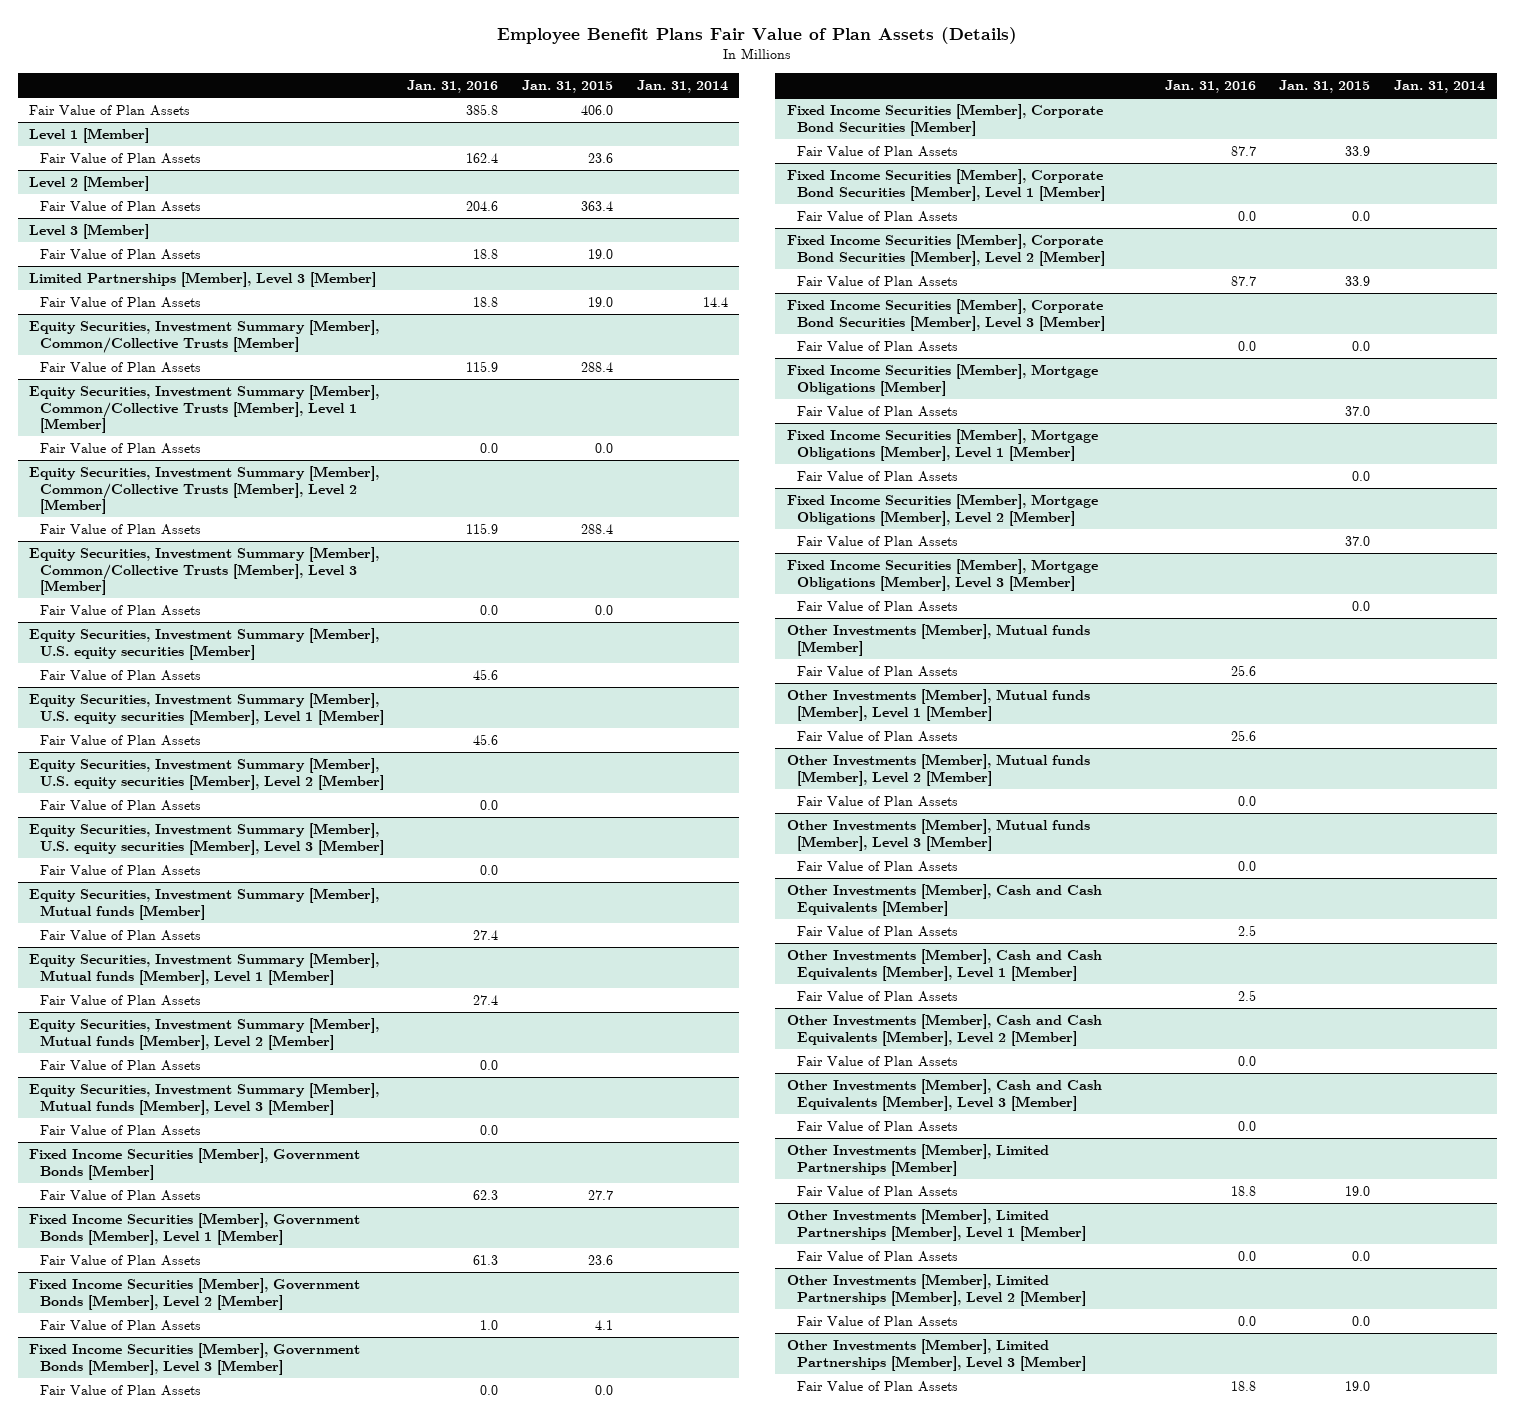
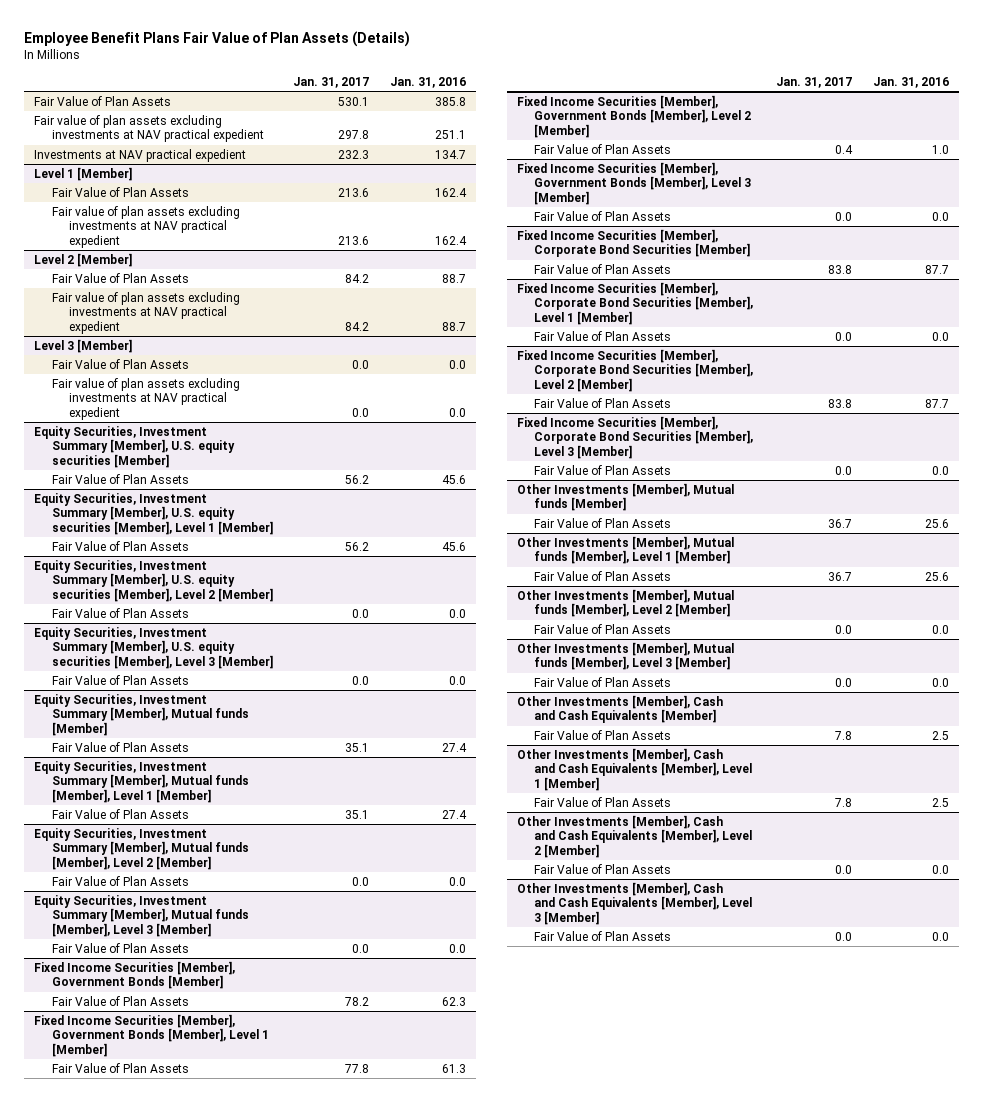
- | Jan. 31, 2016 | Jan. 31, 2015 | Jan. 31, 2014
+ | Jan. 31, 2017 | Jan. 31, 2016
+ Fair value of plan assets excluding investments at NAV practical expedient | 297.8 | 251.1
+ Investments at NAV practical expedient | 232.3 | 134.7
@ Level 1 [Member]
+ Fair value of plan assets excluding investments at NAV practical expedient | 213.6 | 162.4
@ Level 2 [Member]
- Fair Value of Plan Assets | 204.6 | 363.4 |
+ Fair Value of Plan Assets | 84.2 | 88.7
+ Fair value of plan assets excluding investments at NAV practical expedient | 84.2 | 88.7
@ Level 3 [Member]
- Fair Value of Plan Assets | 18.8 | 19.0 |
- Limited Partnerships [Member], Level 3 [Member]
- Fair Value of Plan Assets | 18.8 | 19.0 | 14.4
- Equity Securities, Investment Summary [Member], Common/Collective Trusts [Member]
- Fair Value of Plan Assets | 115.9 | 288.4 |
- Equity Securities, Investment Summary [Member], Common/Collective Trusts [Member], Level 1 [Member]
- Equity Securities, Investment Summary [Member], Common/Collective Trusts [Member], Level 2 [Member]
- Fair Value of Plan Assets | 115.9 | 288.4 |
- Equity Securities, Investment Summary [Member], Common/Collective Trusts [Member], Level 3 [Member]
- Fair Value of Plan Assets | 0.0 | 0.0 |
@ Level 3 [Member]
+ Fair value of plan assets excluding investments at NAV practical expedient | 0.0 | 0.0
- Fixed Income Securities [Member], Mortgage Obligations [Member]
- Fair Value of Plan Assets | | 37.0 |
- Fixed Income Securities [Member], Mortgage Obligations [Member], Level 1 [Member]
- Fair Value of Plan Assets | | 0.0 |
- Fixed Income Securities [Member], Mortgage Obligations [Member], Level 2 [Member]
- Fair Value of Plan Assets | | 37.0 |
- Fixed Income Securities [Member], Mortgage Obligations [Member], Level 3 [Member]
- Fair Value of Plan Assets | | 0.0 |
- Other Investments [Member], Limited Partnerships [Member]
- Fair Value of Plan Assets | 18.8 | 19.0 |
- Other Investments [Member], Limited Partnerships [Member], Level 1 [Member]
- Fair Value of Plan Assets | 0.0 | 0.0 |
- Other Investments [Member], Limited Partnerships [Member], Level 2 [Member]
- Fair Value of Plan Assets | 0.0 | 0.0 |
- Other Investments [Member], Limited Partnerships [Member], Level 3 [Member]
- Fair Value of Plan Assets | 18.8 | 19.0 |

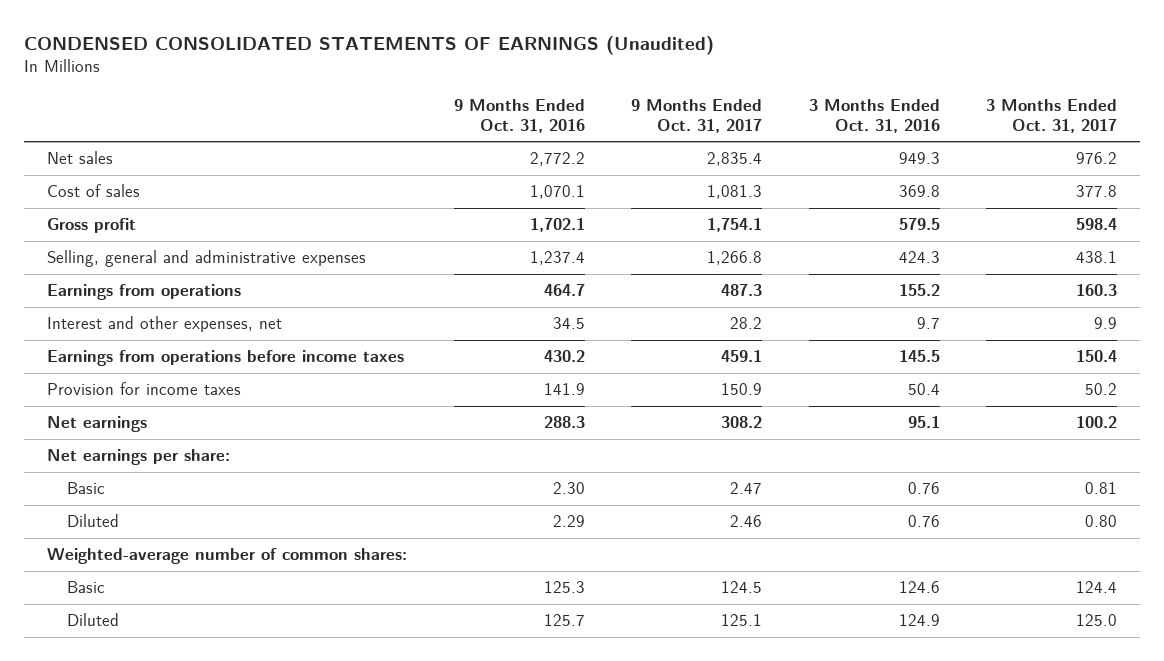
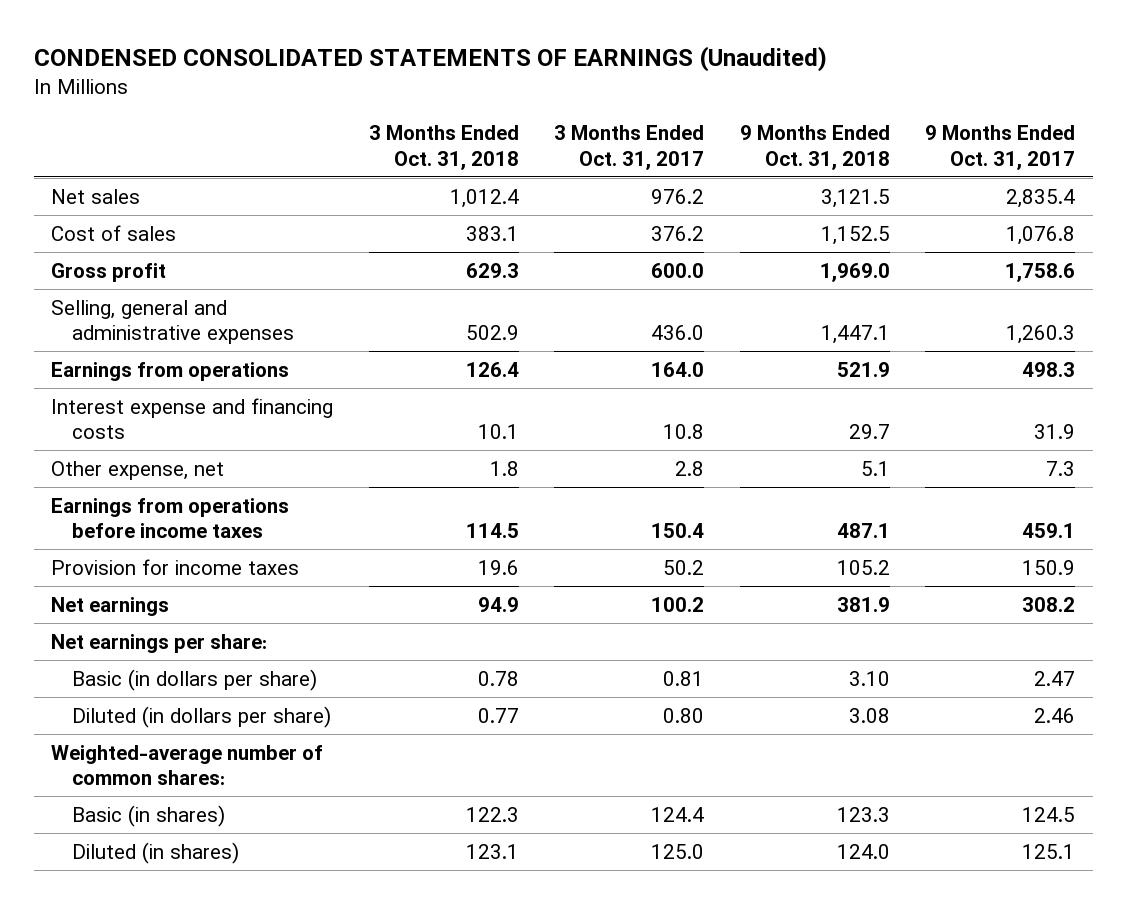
- | 9 Months Ended Oct. 31, 2016 | 9 Months Ended Oct. 31, 2017 | 3 Months Ended Oct. 31, 2016 | 3 Months Ended Oct. 31, 2017
+ | 3 Months Ended Oct. 31, 2018 | 3 Months Ended Oct. 31, 2017 | 9 Months Ended Oct. 31, 2018 | 9 Months Ended Oct. 31, 2017
- Cost of sales | 1,070.1 | 1,081.3 | 369.8 | 377.8
- Gross profit | 1,702.1 | 1,754.1 | 579.5 | 598.4
- Selling, general and administrative expenses | 1,237.4 | 1,266.8 | 424.3 | 438.1
- Earnings from operations | 464.7 | 487.3 | 155.2 | 160.3
- Interest and other expenses, net | 34.5 | 28.2 | 9.7 | 9.9
+ Cost of sales | 383.1 | 376.2 | 1,152.5 | 1,076.8
+ Gross profit | 629.3 | 600.0 | 1,969.0 | 1,758.6
+ Selling, general and administrative expenses | 502.9 | 436.0 | 1,447.1 | 1,260.3
+ Earnings from operations | 126.4 | 164.0 | 521.9 | 498.3
+ Interest expense and financing costs | 10.1 | 10.8 | 29.7 | 31.9
+ Other expense, net | 1.8 | 2.8 | 5.1 | 7.3
- Basic | 2.30 | 2.47 | 0.76 | 0.81
- Diluted | 2.29 | 2.46 | 0.76 | 0.80
+ Basic (in dollars per share) | 0.78 | 0.81 | 3.10 | 2.47
+ Diluted (in dollars per share) | 0.77 | 0.80 | 3.08 | 2.46
- Basic | 125.3 | 124.5 | 124.6 | 124.4
- Diluted | 125.7 | 125.1 | 124.9 | 125.0
+ Basic (in shares) | 122.3 | 124.4 | 123.3 | 124.5
+ Diluted (in shares) | 123.1 | 125.0 | 124.0 | 125.1

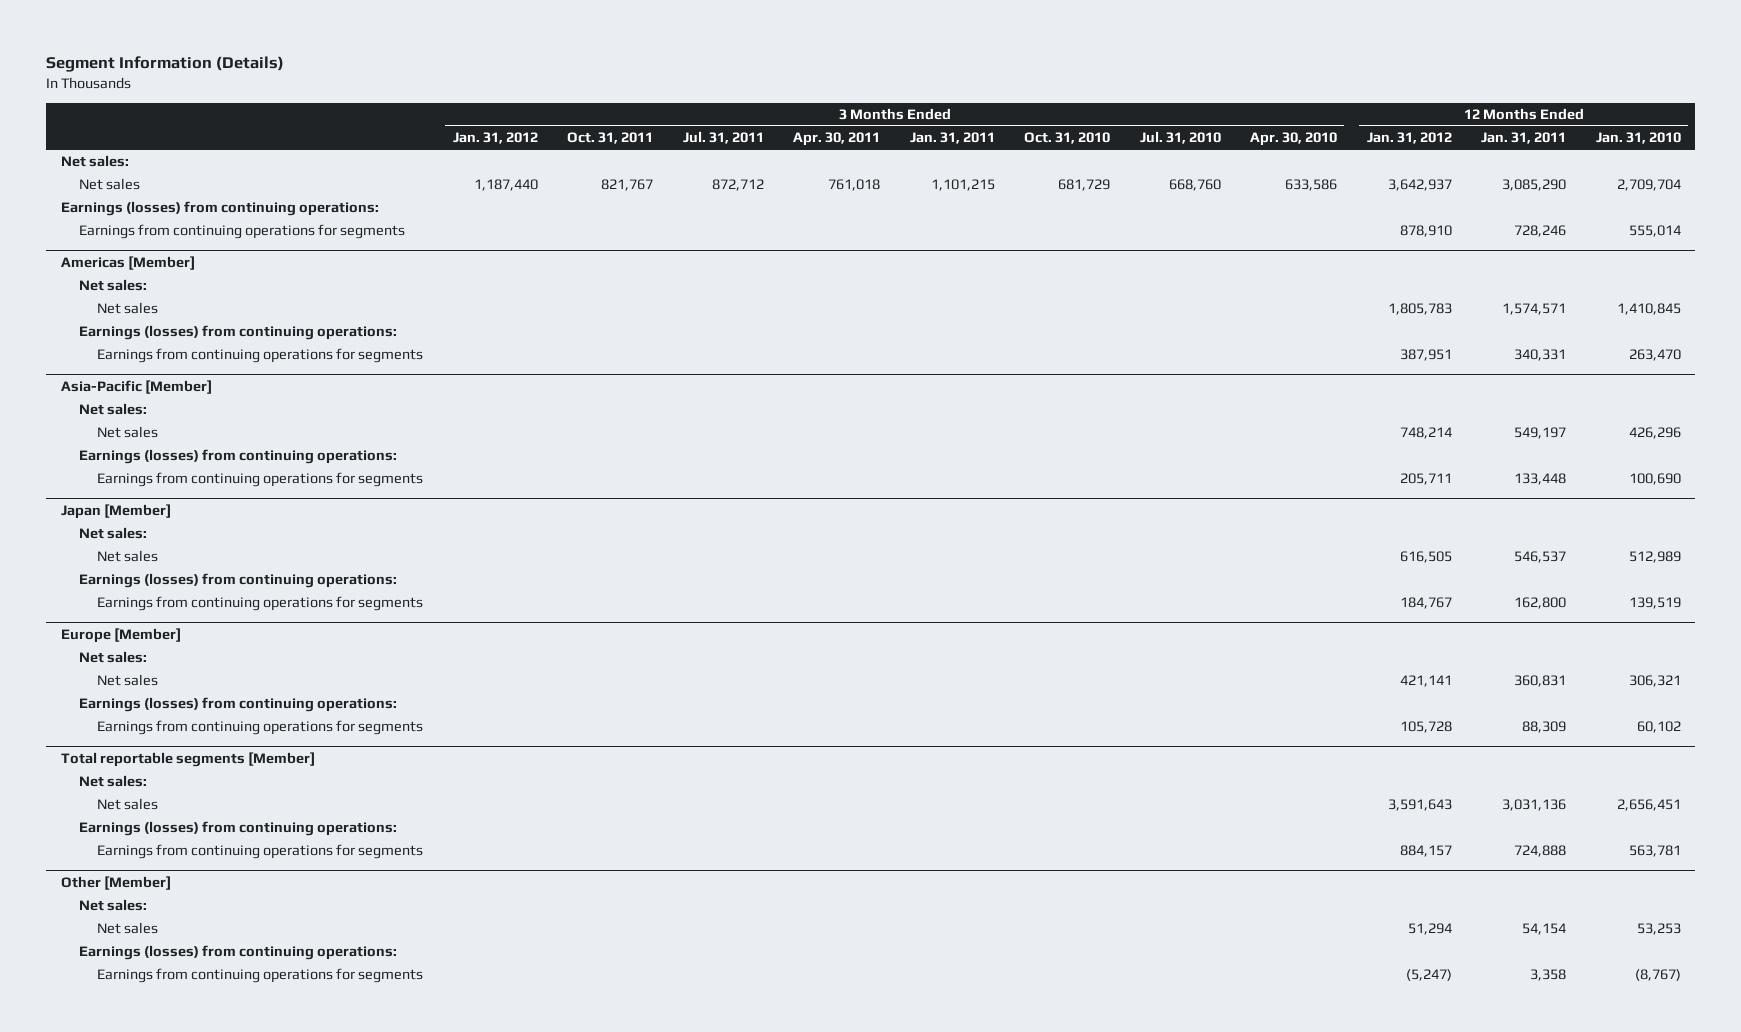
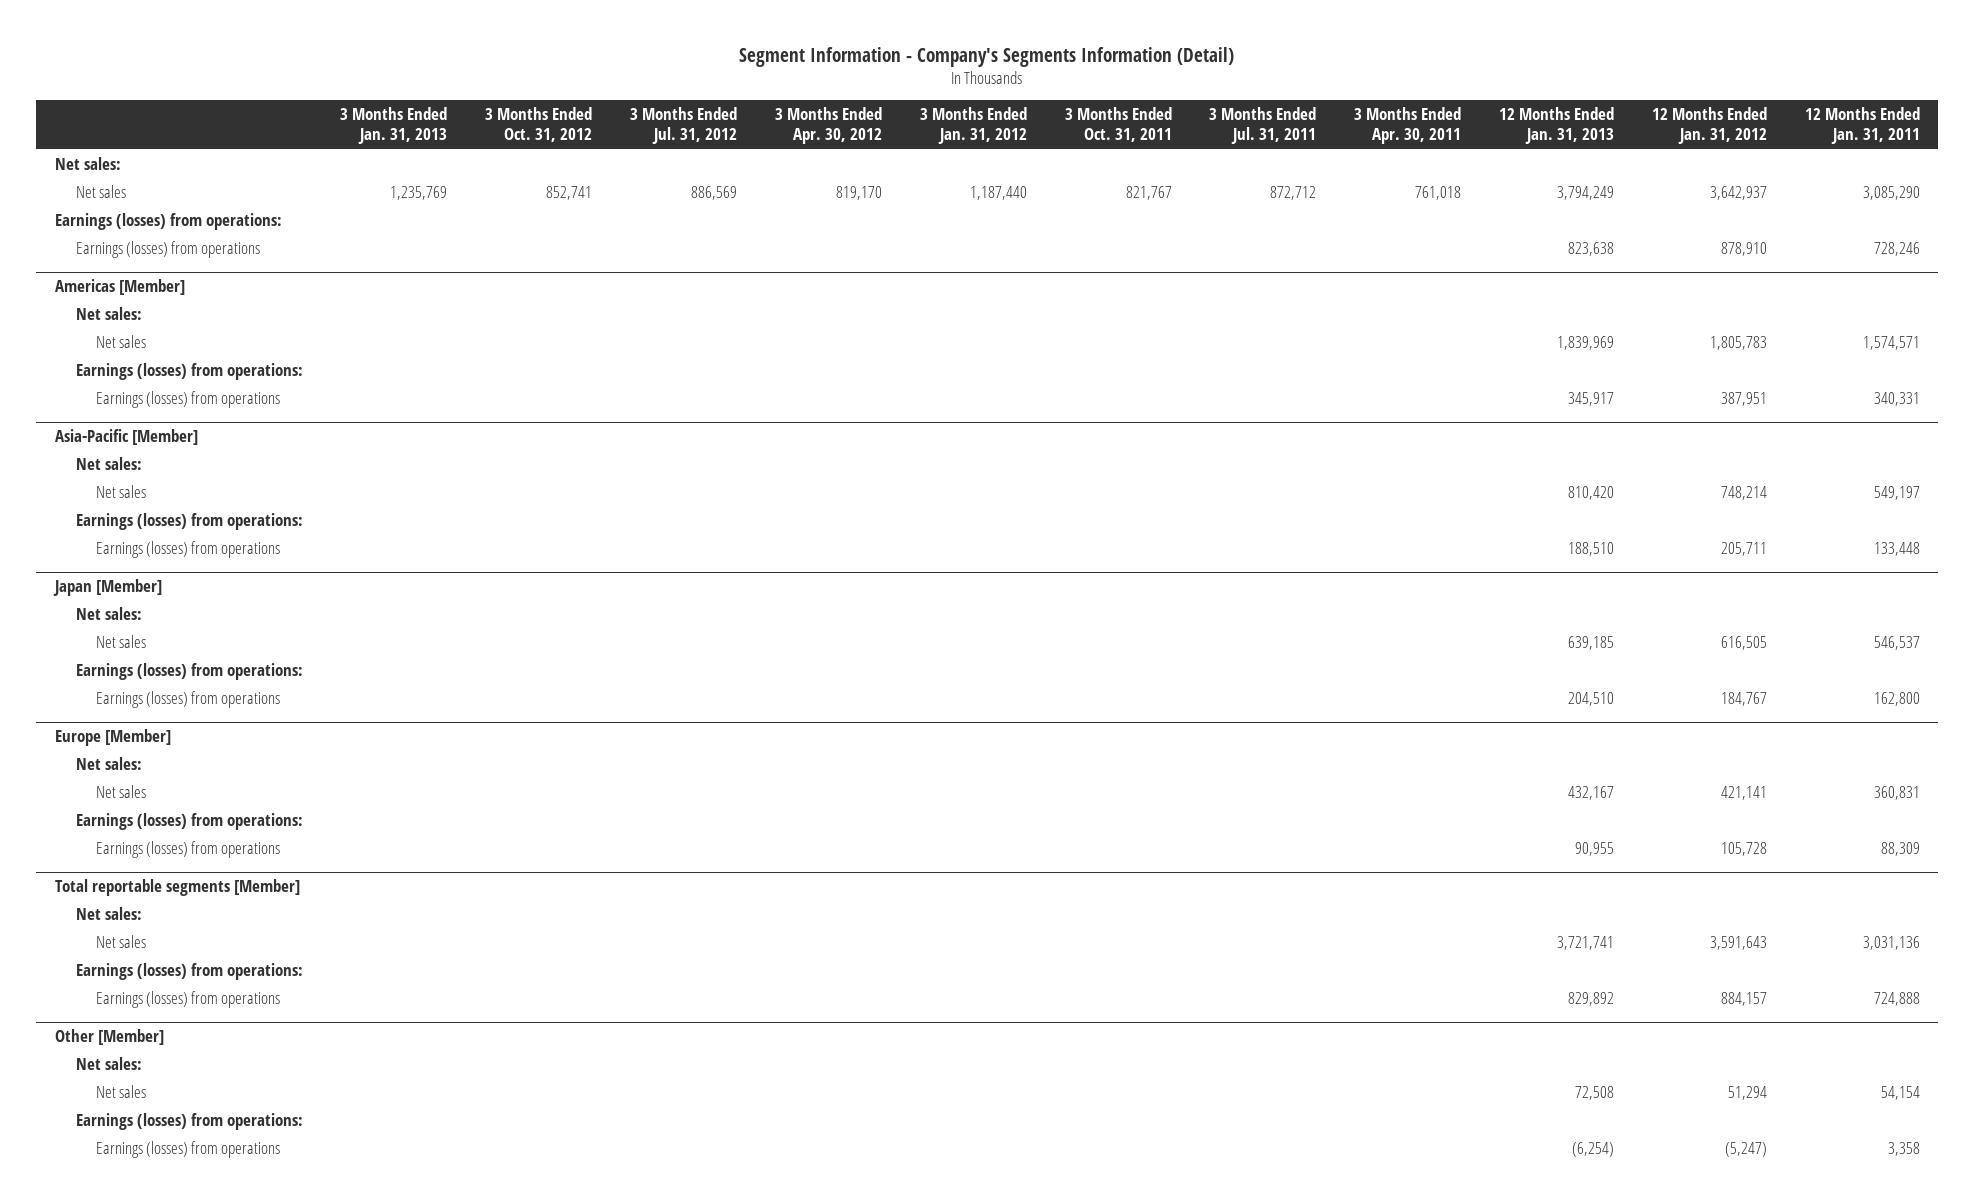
- Segment Information (Details)
+ Segment Information - Company's Segments Information (Detail)
- | 3 Months Ended Jan. 31, 2012 | 3 Months Ended Oct. 31, 2011 | 3 Months Ended Jul. 31, 2011 | 3 Months Ended Apr. 30, 2011 | 3 Months Ended Jan. 31, 2011 | 3 Months Ended Oct. 31, 2010 | 3 Months Ended Jul. 31, 2010 | 3 Months Ended Apr. 30, 2010 | 12 Months Ended Jan. 31, 2012 | 12 Months Ended Jan. 31, 2011 | 12 Months Ended Jan. 31, 2010
+ | 3 Months Ended Jan. 31, 2013 | 3 Months Ended Oct. 31, 2012 | 3 Months Ended Jul. 31, 2012 | 3 Months Ended Apr. 30, 2012 | 3 Months Ended Jan. 31, 2012 | 3 Months Ended Oct. 31, 2011 | 3 Months Ended Jul. 31, 2011 | 3 Months Ended Apr. 30, 2011 | 12 Months Ended Jan. 31, 2013 | 12 Months Ended Jan. 31, 2012 | 12 Months Ended Jan. 31, 2011
- Earnings (losses) from continuing operations:
- Earnings from continuing operations for segments | | | | | | | | | 878,910 | 728,246 | 555,014
+ Earnings (losses) from operations:
+ Earnings (losses) from operations | | | | | | | | | 823,638 | 878,910 | 728,246
@ Americas [Member]
- Earnings (losses) from continuing operations:
- Earnings from continuing operations for segments | | | | | | | | | 387,951 | 340,331 | 263,470
+ Earnings (losses) from operations:
+ Earnings (losses) from operations | | | | | | | | | 345,917 | 387,951 | 340,331
@ Asia-Pacific [Member]
- Earnings (losses) from continuing operations:
- Earnings from continuing operations for segments | | | | | | | | | 205,711 | 133,448 | 100,690
+ Earnings (losses) from operations:
+ Earnings (losses) from operations | | | | | | | | | 188,510 | 205,711 | 133,448
@ Japan [Member]
- Earnings (losses) from continuing operations:
- Earnings from continuing operations for segments | | | | | | | | | 184,767 | 162,800 | 139,519
+ Earnings (losses) from operations:
+ Earnings (losses) from operations | | | | | | | | | 204,510 | 184,767 | 162,800
@ Europe [Member]
- Earnings (losses) from continuing operations:
- Earnings from continuing operations for segments | | | | | | | | | 105,728 | 88,309 | 60,102
+ Earnings (losses) from operations:
+ Earnings (losses) from operations | | | | | | | | | 90,955 | 105,728 | 88,309
@ Total reportable segments [Member]
- Earnings (losses) from continuing operations:
- Earnings from continuing operations for segments | | | | | | | | | 884,157 | 724,888 | 563,781
+ Earnings (losses) from operations:
+ Earnings (losses) from operations | | | | | | | | | 829,892 | 884,157 | 724,888
@ Other [Member]
- Earnings (losses) from continuing operations:
- Earnings from continuing operations for segments | | | | | | | | | (5,247) | 3,358 | (8,767)
+ Earnings (losses) from operations:
+ Earnings (losses) from operations | | | | | | | | | (6,254) | (5,247) | 3,358

